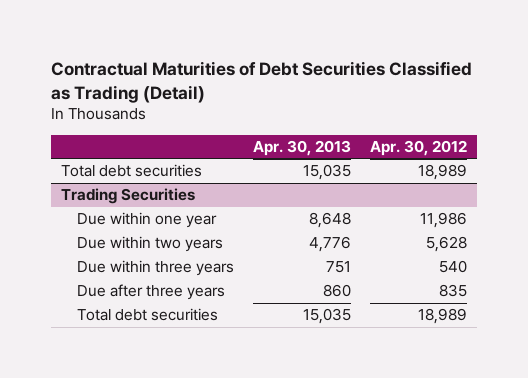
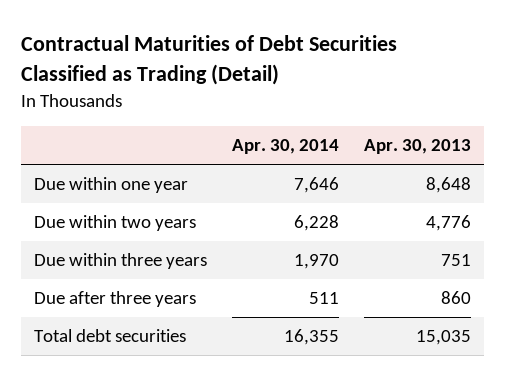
- | Apr. 30, 2013 | Apr. 30, 2012
+ | Apr. 30, 2014 | Apr. 30, 2013
- Total debt securities | 15,035 | 18,989
- Trading Securities

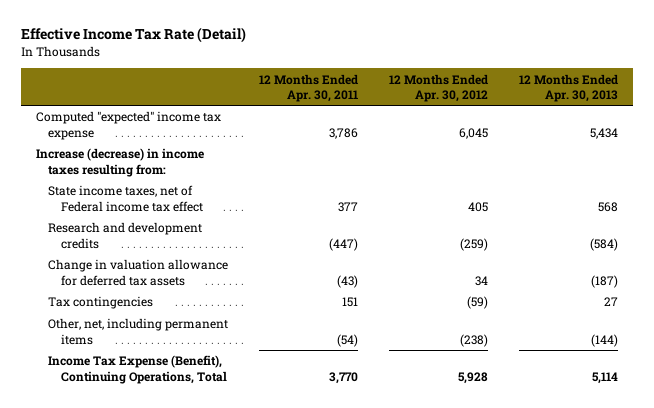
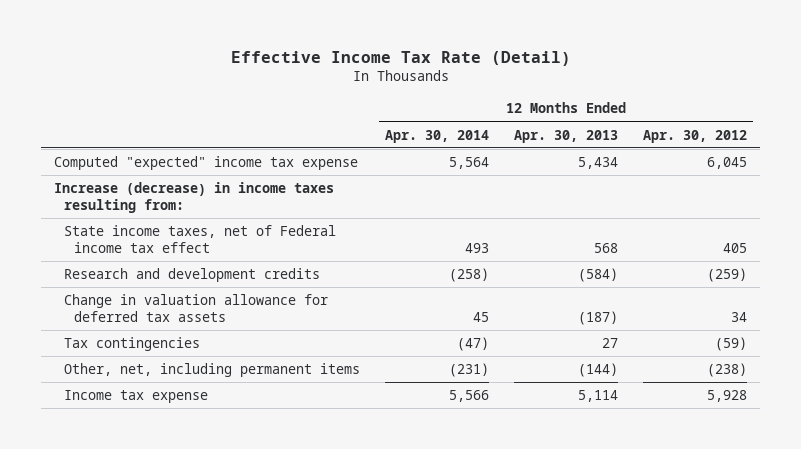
- | 12 Months Ended Apr. 30, 2011 | 12 Months Ended Apr. 30, 2012 | 12 Months Ended Apr. 30, 2013
+ | 12 Months Ended Apr. 30, 2014 | 12 Months Ended Apr. 30, 2013 | 12 Months Ended Apr. 30, 2012
- Income Tax Expense (Benefit), Continuing Operations, Total | 3,770 | 5,928 | 5,114
+ Income tax expense | 5,566 | 5,114 | 5,928

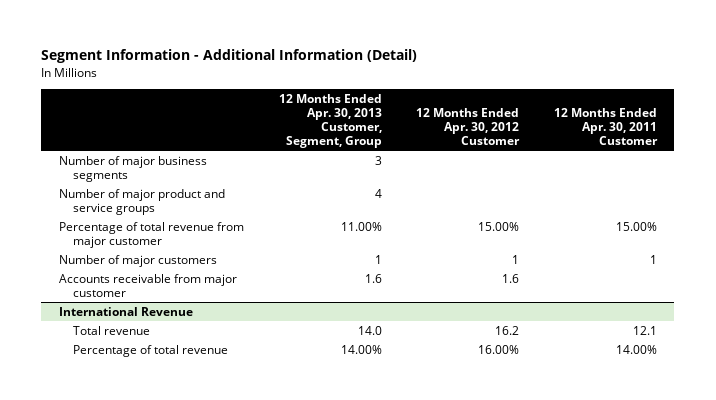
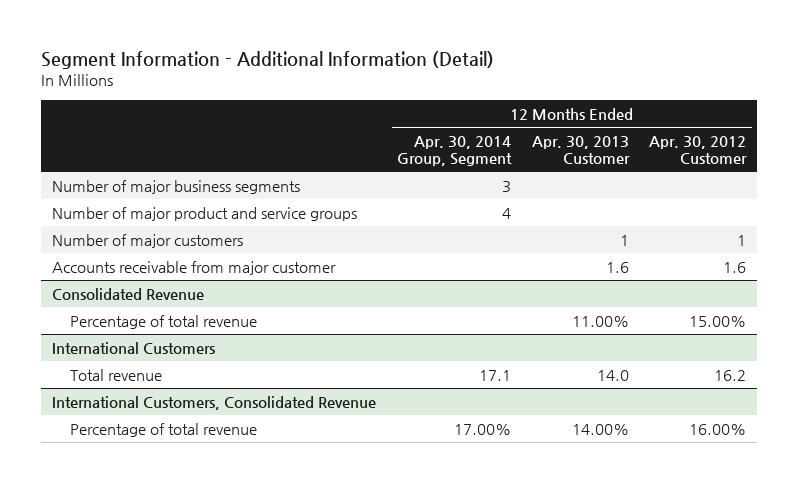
- | 12 Months Ended Apr. 30, 2013 Customer, Segment, Group | 12 Months Ended Apr. 30, 2012 Customer | 12 Months Ended Apr. 30, 2011 Customer
+ | 12 Months Ended Apr. 30, 2014 Group, Segment | 12 Months Ended Apr. 30, 2013 Customer | 12 Months Ended Apr. 30, 2012 Customer
- Percentage of total revenue from major customer | 11.00% | 15.00% | 15.00%
- International Revenue
+ Consolidated Revenue
+ Percentage of total revenue | | 11.00% | 15.00%
+ International Customers
+ International Customers, Consolidated Revenue

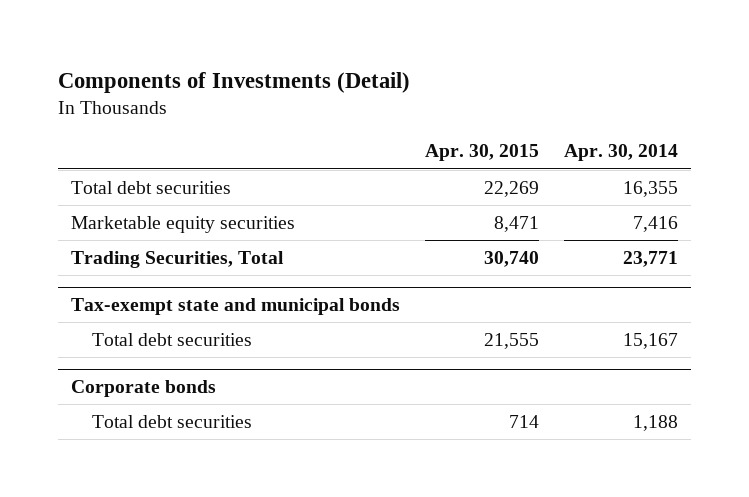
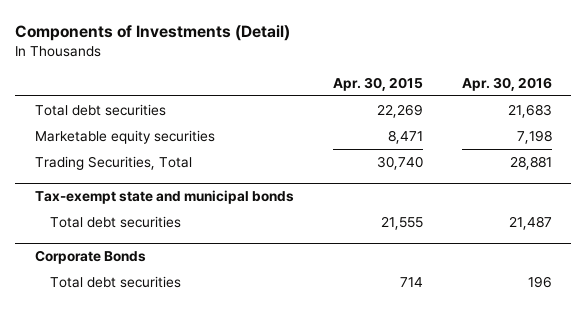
- | Apr. 30, 2015 | Apr. 30, 2014
+ | Apr. 30, 2015 | Apr. 30, 2016
- Corporate bonds
+ Corporate Bonds

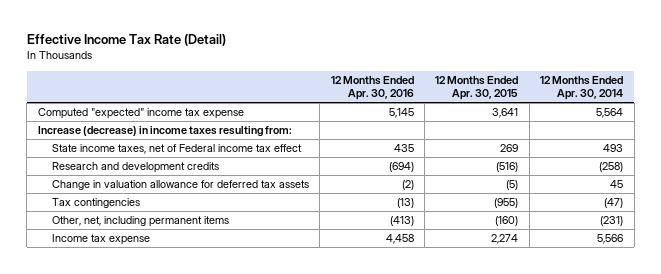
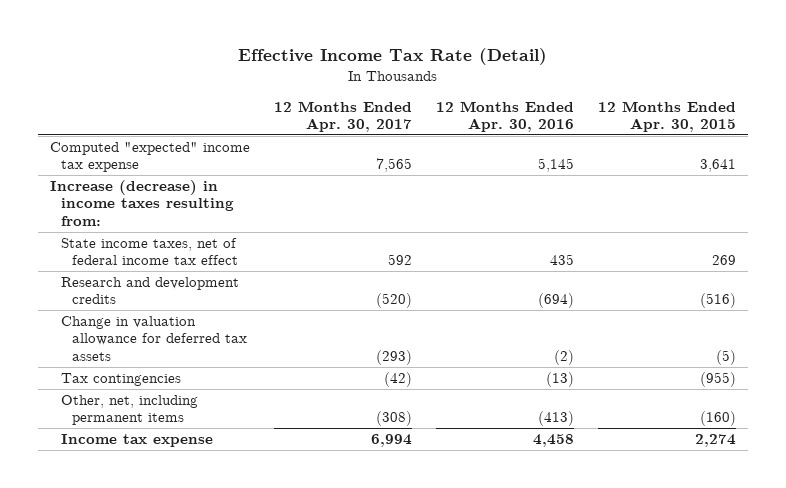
- | 12 Months Ended Apr. 30, 2016 | 12 Months Ended Apr. 30, 2015 | 12 Months Ended Apr. 30, 2014
+ | 12 Months Ended Apr. 30, 2017 | 12 Months Ended Apr. 30, 2016 | 12 Months Ended Apr. 30, 2015
- State income taxes, net of Federal income tax effect | 435 | 269 | 493
+ State income taxes, net of federal income tax effect | 592 | 435 | 269

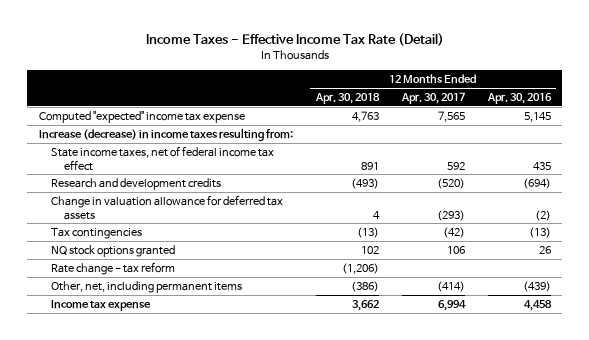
- Effective Income Tax Rate (Detail)
+ Income Taxes - Effective Income Tax Rate (Detail)
- | 12 Months Ended Apr. 30, 2017 | 12 Months Ended Apr. 30, 2016 | 12 Months Ended Apr. 30, 2015
+ | 12 Months Ended Apr. 30, 2018 | 12 Months Ended Apr. 30, 2017 | 12 Months Ended Apr. 30, 2016
- Other, net, including permanent items | (308) | (413) | (160)
+ NQ stock options granted | 102 | 106 | 26
+ Rate change - tax reform | (1,206) | |
+ Other, net, including permanent items | (386) | (414) | (439)

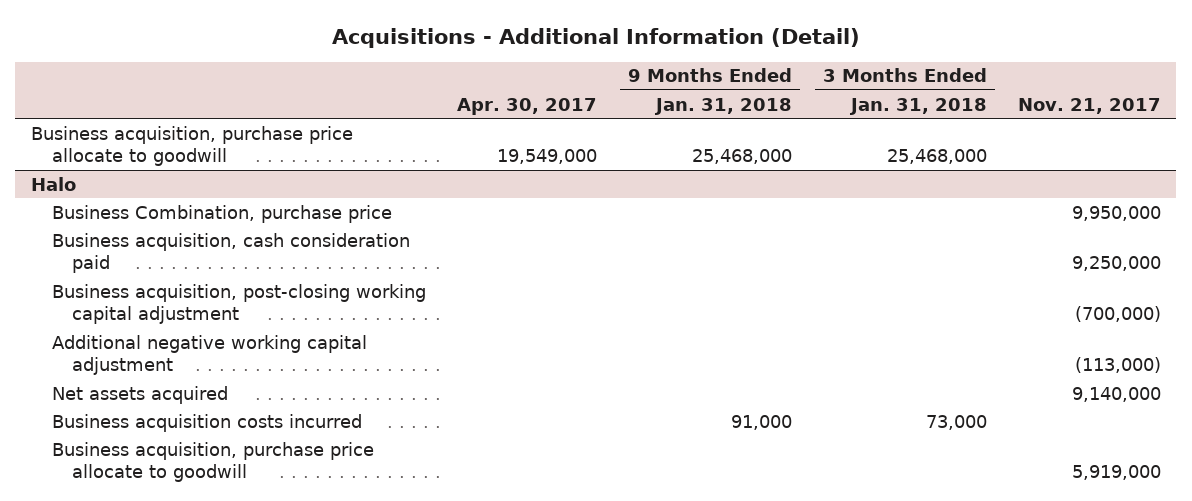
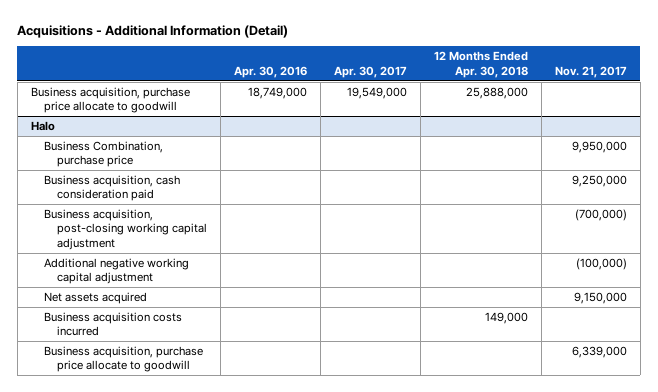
- | Apr. 30, 2017 | 9 Months Ended Jan. 31, 2018 | 3 Months Ended Jan. 31, 2018 | Nov. 21, 2017
+ | Apr. 30, 2016 | Apr. 30, 2017 | 12 Months Ended Apr. 30, 2018 | Nov. 21, 2017
@ Halo
- Additional negative working capital adjustment | | | | (113,000)
- Net assets acquired | | | | 9,140,000
+ Additional negative working capital adjustment | | | | (100,000)
+ Net assets acquired | | | | 9,150,000
- Business acquisition, purchase price allocate to goodwill | | | | 5,919,000
+ Business acquisition, purchase price allocate to goodwill | | | | 6,339,000

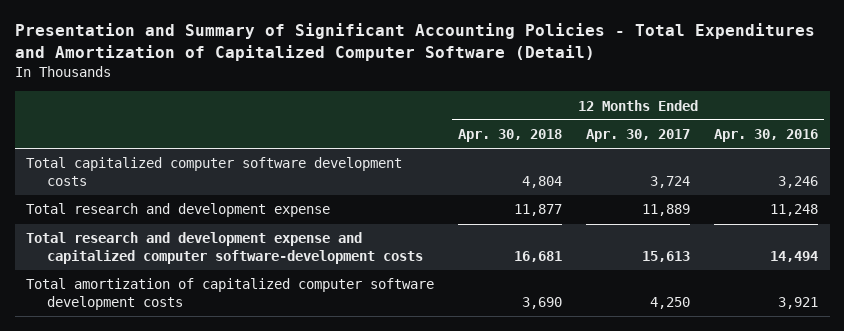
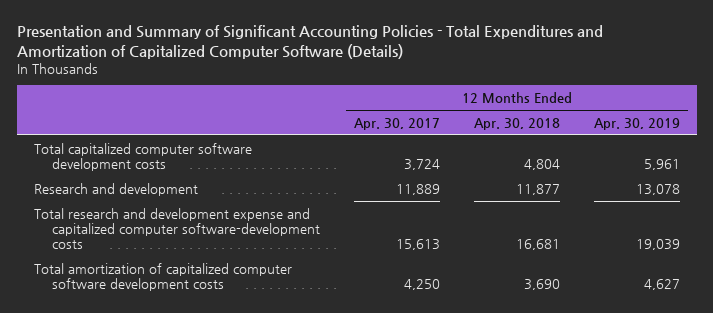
- Presentation and Summary of Significant Accounting Policies - Total Expenditures and Amortization of Capitalized Computer Software (Detail)
+ Presentation and Summary of Significant Accounting Policies - Total Expenditures and Amortization of Capitalized Computer Software (Details)
- | 12 Months Ended Apr. 30, 2018 | 12 Months Ended Apr. 30, 2017 | 12 Months Ended Apr. 30, 2016
+ | 12 Months Ended Apr. 30, 2017 | 12 Months Ended Apr. 30, 2018 | 12 Months Ended Apr. 30, 2019
- Total research and development expense | 11,877 | 11,889 | 11,248
+ Research and development | 11,889 | 11,877 | 13,078

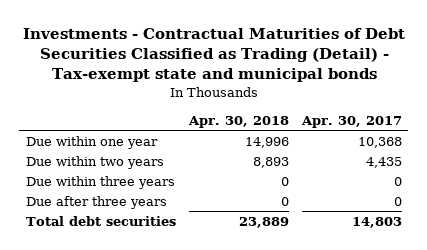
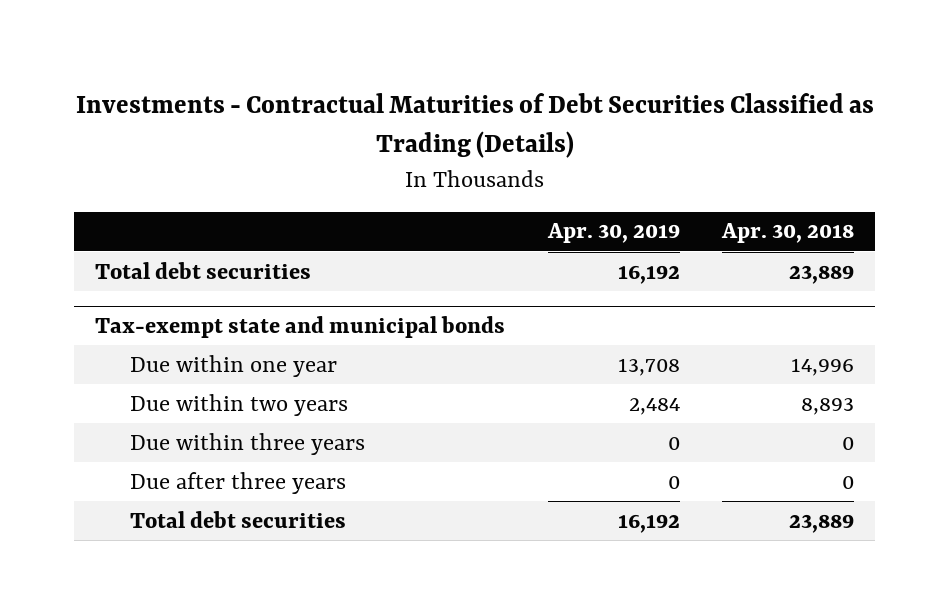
- Investments - Contractual Maturities of Debt Securities Classified as Trading (Detail) - Tax-exempt state and municipal bonds
+ Investments - Contractual Maturities of Debt Securities Classified as Trading (Details)
- | Apr. 30, 2018 | Apr. 30, 2017
+ | Apr. 30, 2019 | Apr. 30, 2018
+ Total debt securities | 16,192 | 23,889
+ Tax-exempt state and municipal bonds

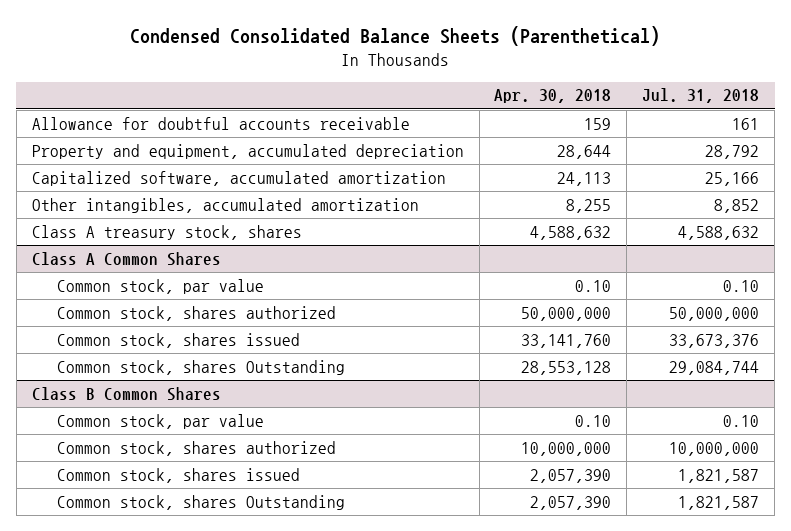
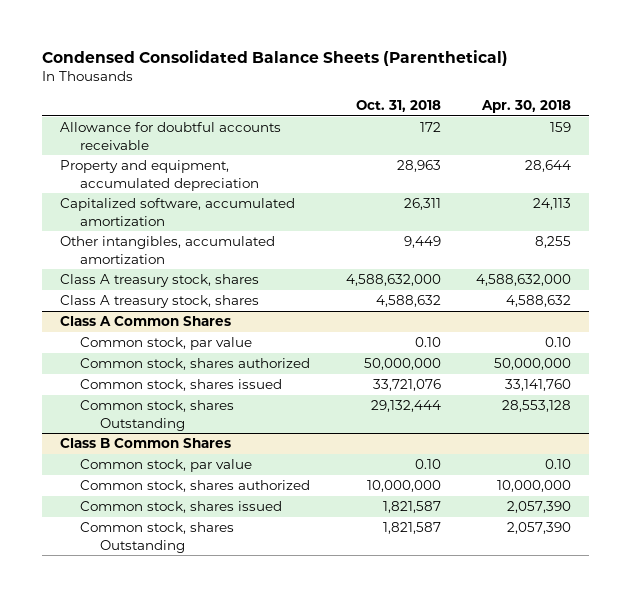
- | Apr. 30, 2018 | Jul. 31, 2018
+ | Oct. 31, 2018 | Apr. 30, 2018
+ Class A treasury stock, shares | 4,588,632,000 | 4,588,632,000

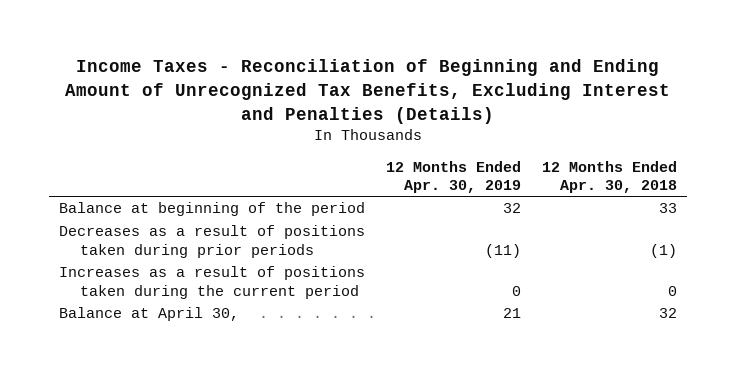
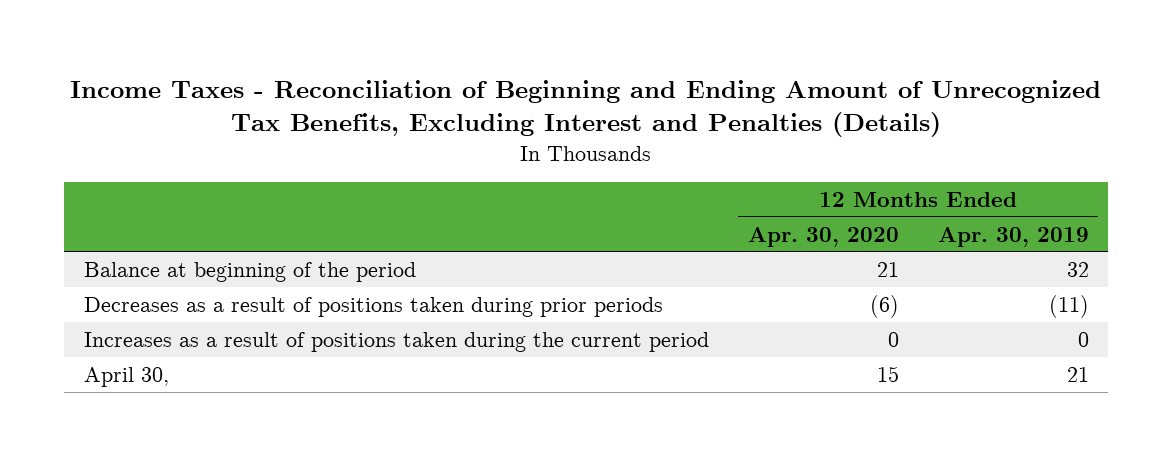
- | 12 Months Ended Apr. 30, 2019 | 12 Months Ended Apr. 30, 2018
+ | 12 Months Ended Apr. 30, 2020 | 12 Months Ended Apr. 30, 2019
- Balance at April 30, | 21 | 32
+ April 30, | 15 | 21

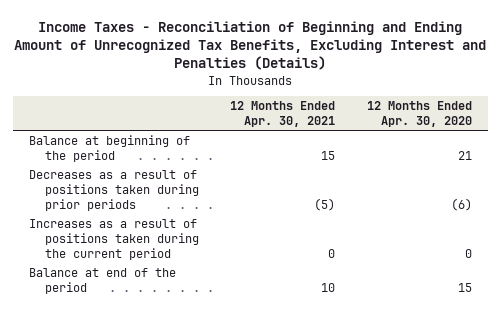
- | 12 Months Ended Apr. 30, 2020 | 12 Months Ended Apr. 30, 2019
+ | 12 Months Ended Apr. 30, 2021 | 12 Months Ended Apr. 30, 2020
- April 30, | 15 | 21
+ Balance at end of the period | 10 | 15

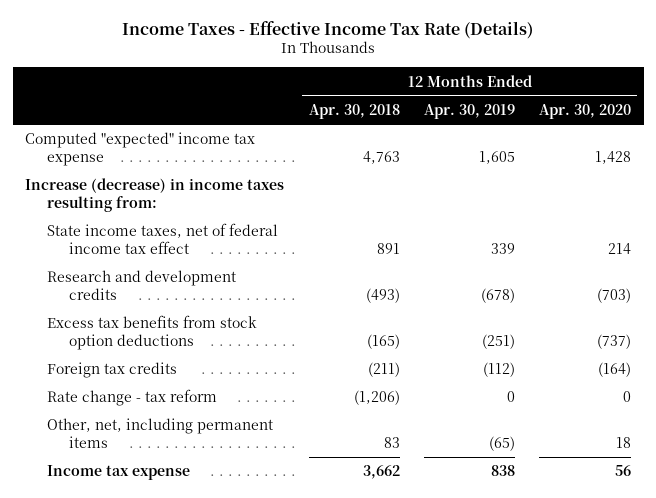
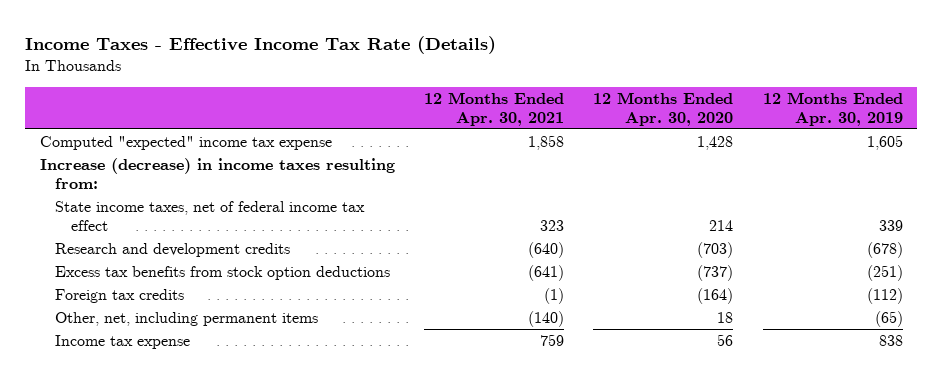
- | 12 Months Ended Apr. 30, 2018 | 12 Months Ended Apr. 30, 2019 | 12 Months Ended Apr. 30, 2020
+ | 12 Months Ended Apr. 30, 2021 | 12 Months Ended Apr. 30, 2020 | 12 Months Ended Apr. 30, 2019
- Rate change - tax reform | (1,206) | 0 | 0

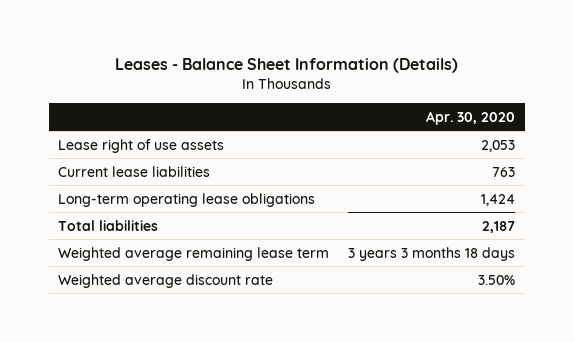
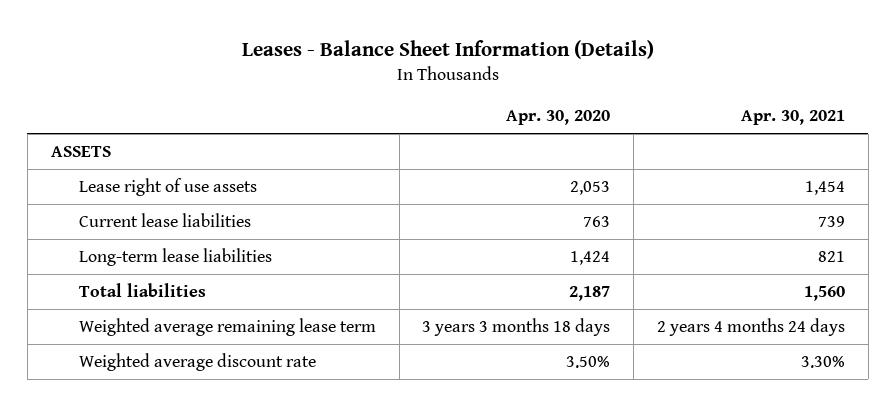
- | Apr. 30, 2020
+ | Apr. 30, 2020 | Apr. 30, 2021
+ ASSETS
- Long-term operating lease obligations | 1,424
+ Long-term lease liabilities | 1,424 | 821

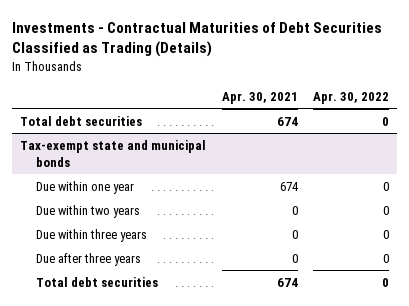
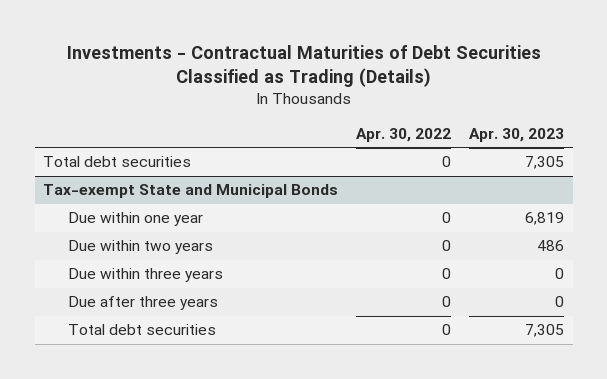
- | Apr. 30, 2021 | Apr. 30, 2022
+ | Apr. 30, 2022 | Apr. 30, 2023
- Tax-exempt state and municipal bonds
+ Tax-exempt State and Municipal Bonds

